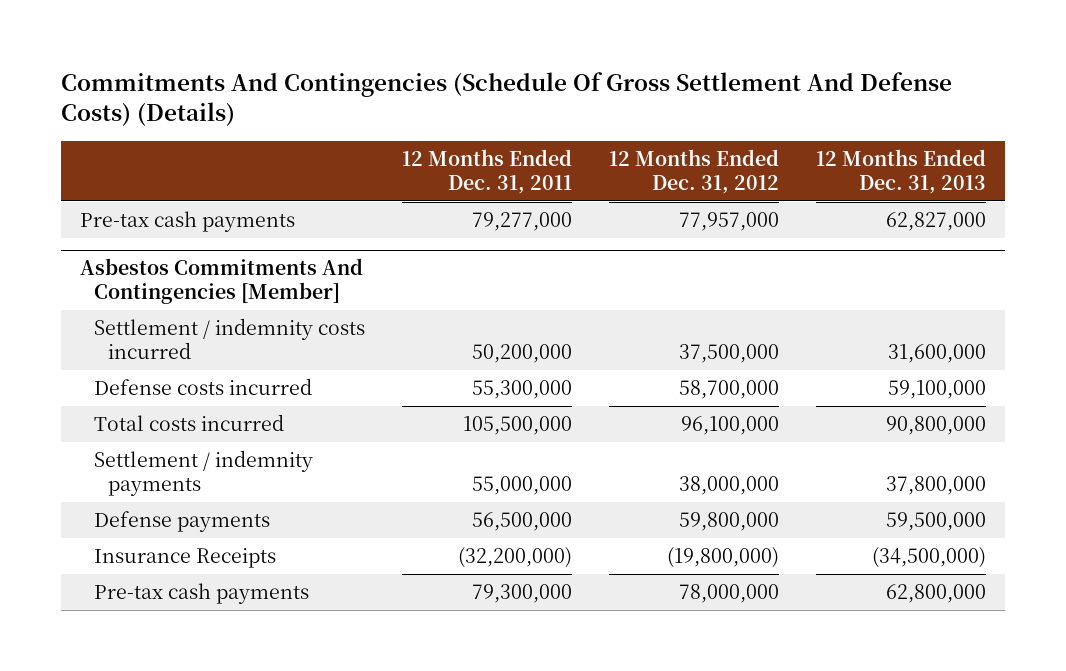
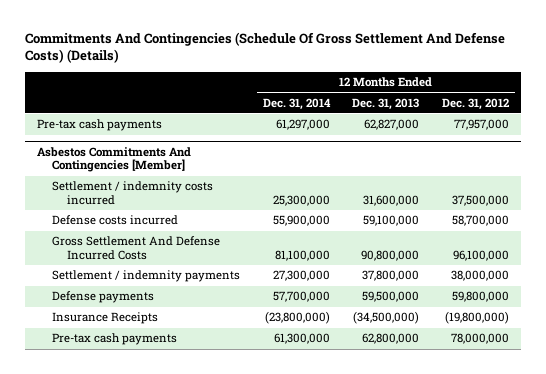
- | 12 Months Ended Dec. 31, 2011 | 12 Months Ended Dec. 31, 2012 | 12 Months Ended Dec. 31, 2013
+ | 12 Months Ended Dec. 31, 2014 | 12 Months Ended Dec. 31, 2013 | 12 Months Ended Dec. 31, 2012
@ Asbestos Commitments And Contingencies [Member]
- Total costs incurred | 105,500,000 | 96,100,000 | 90,800,000
+ Gross Settlement And Defense Incurred Costs | 81,100,000 | 90,800,000 | 96,100,000

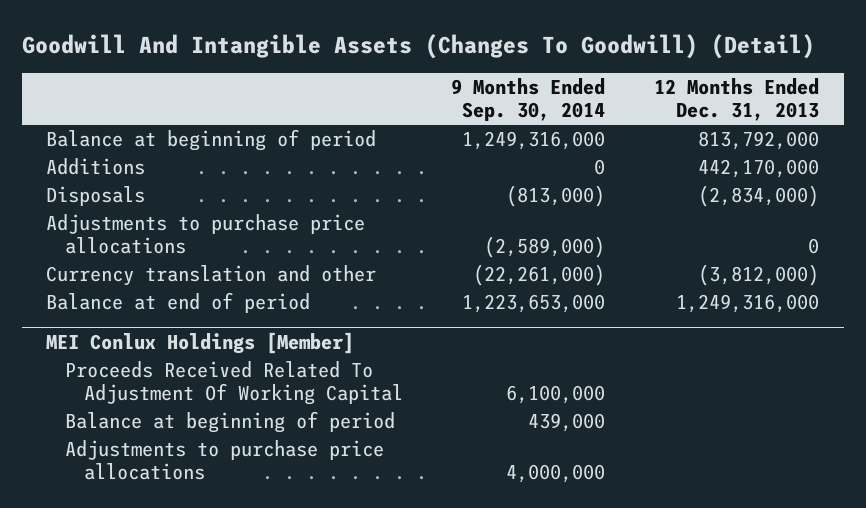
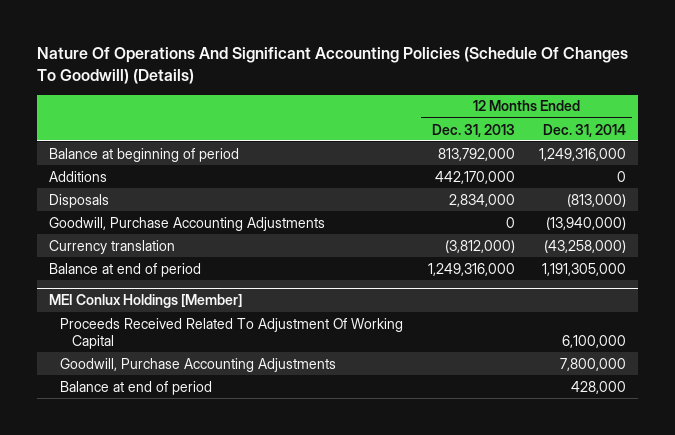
- Goodwill And Intangible Assets (Changes To Goodwill) (Detail)
+ Nature Of Operations And Significant Accounting Policies (Schedule Of Changes To Goodwill) (Details)
- | 9 Months Ended Sep. 30, 2014 | 12 Months Ended Dec. 31, 2013
+ | 12 Months Ended Dec. 31, 2013 | 12 Months Ended Dec. 31, 2014
- Disposals | (813,000) | (2,834,000)
- Adjustments to purchase price allocations | (2,589,000) | 0
- Currency translation and other | (22,261,000) | (3,812,000)
+ Disposals | 2,834,000 | (813,000)
+ Goodwill, Purchase Accounting Adjustments | 0 | (13,940,000)
+ Currency translation | (3,812,000) | (43,258,000)
@ MEI Conlux Holdings [Member]
- Balance at beginning of period | 439,000 |
- Adjustments to purchase price allocations | 4,000,000 |
+ Goodwill, Purchase Accounting Adjustments | | 7,800,000
+ Balance at end of period | | 428,000

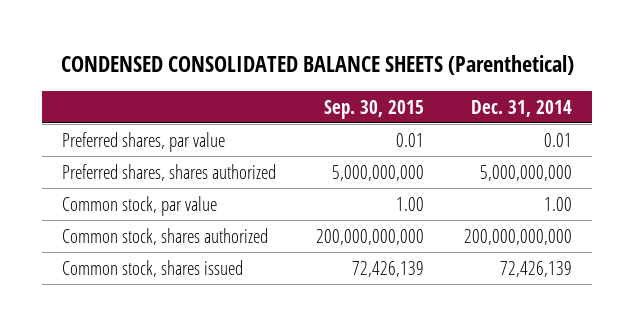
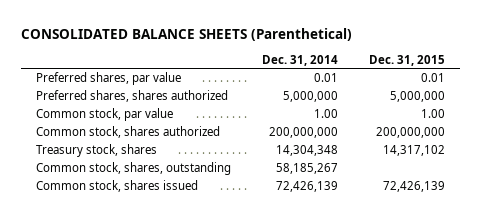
- CONDENSED CONSOLIDATED BALANCE SHEETS (Parenthetical)
+ CONSOLIDATED BALANCE SHEETS (Parenthetical)
- | Sep. 30, 2015 | Dec. 31, 2014
+ | Dec. 31, 2014 | Dec. 31, 2015
- Preferred shares, shares authorized | 5,000,000,000 | 5,000,000,000
+ Preferred shares, shares authorized | 5,000,000 | 5,000,000
- Common stock, shares authorized | 200,000,000,000 | 200,000,000,000
+ Common stock, shares authorized | 200,000,000 | 200,000,000
+ Treasury stock, shares | 14,304,348 | 14,317,102
+ Common stock, shares, outstanding | 58,185,267 |

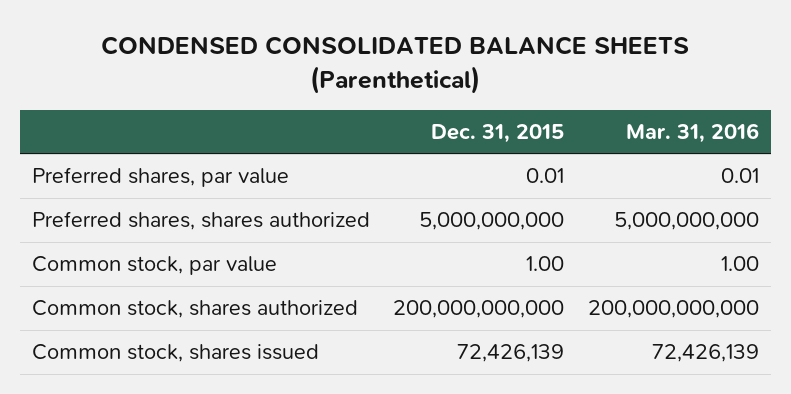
- CONSOLIDATED BALANCE SHEETS (Parenthetical)
+ CONDENSED CONSOLIDATED BALANCE SHEETS (Parenthetical)
- | Dec. 31, 2014 | Dec. 31, 2015
+ | Dec. 31, 2015 | Mar. 31, 2016
- Preferred shares, shares authorized | 5,000,000 | 5,000,000
+ Preferred shares, shares authorized | 5,000,000,000 | 5,000,000,000
- Common stock, shares authorized | 200,000,000 | 200,000,000
- Treasury stock, shares | 14,304,348 | 14,317,102
- Common stock, shares, outstanding | 58,185,267 |
+ Common stock, shares authorized | 200,000,000,000 | 200,000,000,000

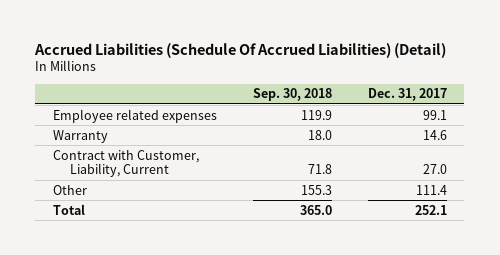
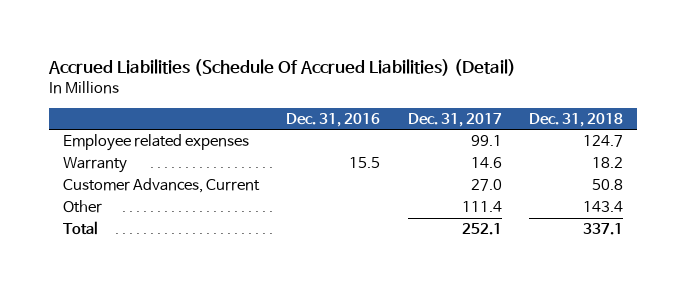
- | Sep. 30, 2018 | Dec. 31, 2017
+ | Dec. 31, 2016 | Dec. 31, 2017 | Dec. 31, 2018
- Contract with Customer, Liability, Current | 71.8 | 27.0
+ Customer Advances, Current | | 27.0 | 50.8

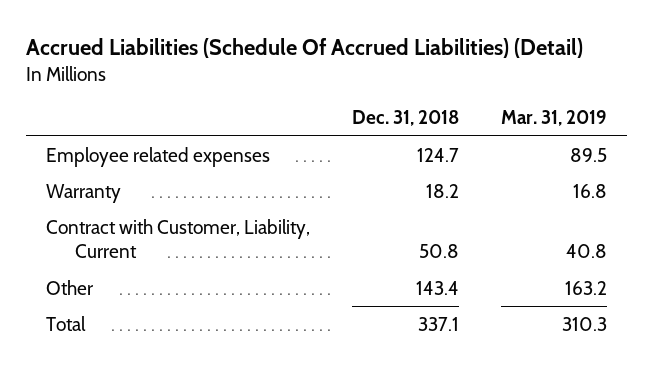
- | Dec. 31, 2016 | Dec. 31, 2017 | Dec. 31, 2018
+ | Dec. 31, 2018 | Mar. 31, 2019
- Customer Advances, Current | | 27.0 | 50.8
+ Contract with Customer, Liability, Current | 50.8 | 40.8

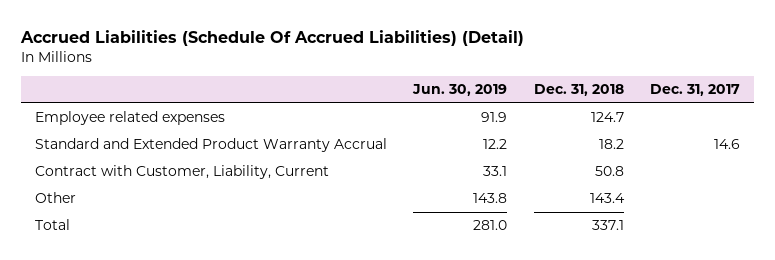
- | Dec. 31, 2018 | Mar. 31, 2019
+ | Jun. 30, 2019 | Dec. 31, 2018 | Dec. 31, 2017
- Warranty | 18.2 | 16.8
+ Standard and Extended Product Warranty Accrual | 12.2 | 18.2 | 14.6

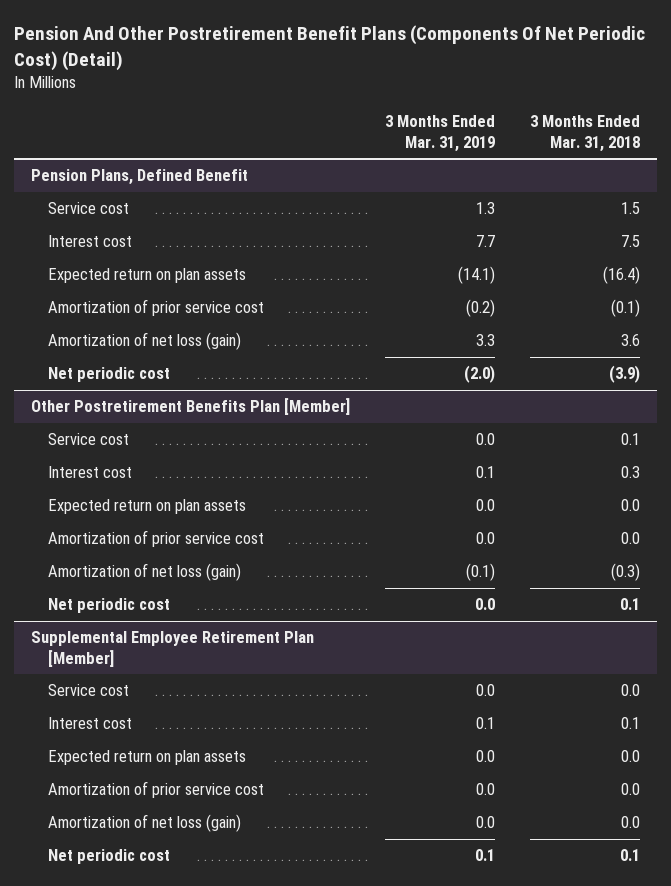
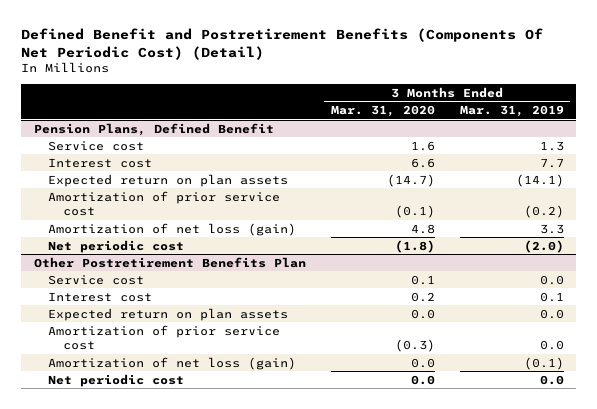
- Pension And Other Postretirement Benefit Plans (Components Of Net Periodic Cost) (Detail)
+ Defined Benefit and Postretirement Benefits (Components Of Net Periodic Cost) (Detail)
- | 3 Months Ended Mar. 31, 2019 | 3 Months Ended Mar. 31, 2018
+ | 3 Months Ended Mar. 31, 2020 | 3 Months Ended Mar. 31, 2019
- Other Postretirement Benefits Plan [Member]
+ Other Postretirement Benefits Plan
- Supplemental Employee Retirement Plan [Member]
- Service cost | 0.0 | 0.0
- Interest cost | 0.1 | 0.1
- Expected return on plan assets | 0.0 | 0.0
- Amortization of prior service cost | 0.0 | 0.0
- Amortization of net loss (gain) | 0.0 | 0.0
- Net periodic cost | 0.1 | 0.1

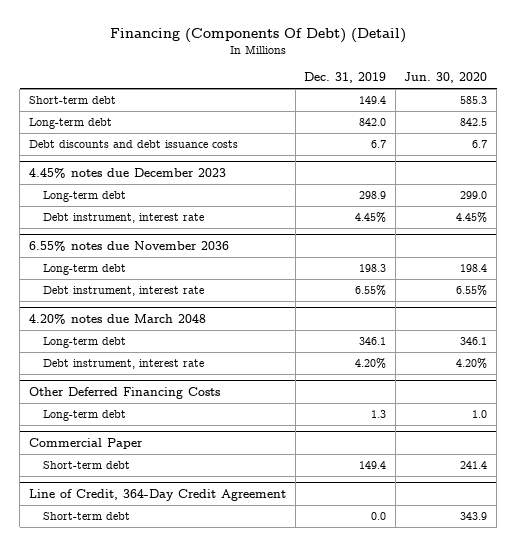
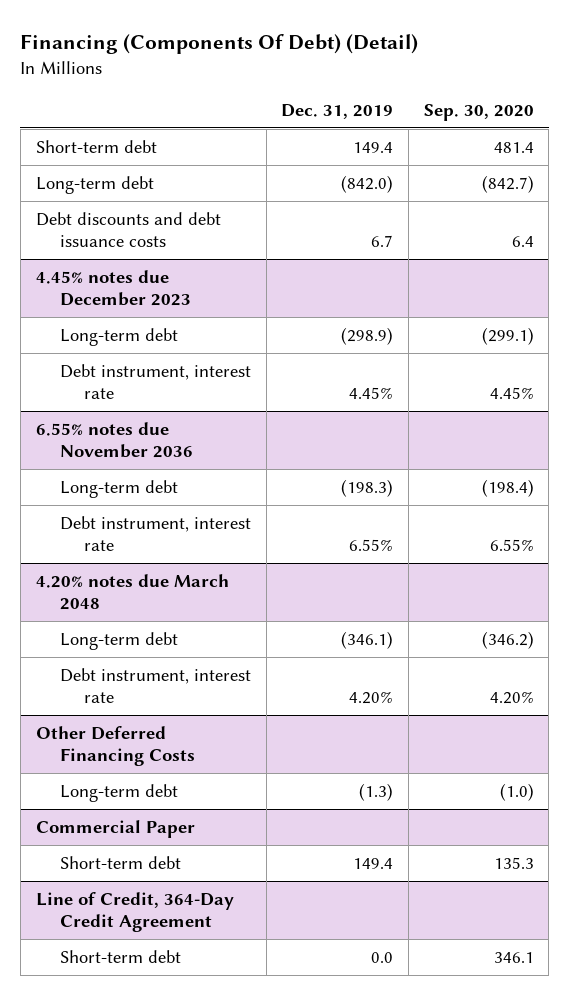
- | Dec. 31, 2019 | Jun. 30, 2020
+ | Dec. 31, 2019 | Sep. 30, 2020
- Long-term debt | 842.0 | 842.5
+ Long-term debt | (842.0) | (842.7)
@ 4.45% notes due December 2023
- Long-term debt | 298.9 | 299.0
+ Long-term debt | (298.9) | (299.1)
@ 6.55% notes due November 2036
- Long-term debt | 198.3 | 198.4
+ Long-term debt | (198.3) | (198.4)
@ 4.20% notes due March 2048
- Long-term debt | 346.1 | 346.1
+ Long-term debt | (346.1) | (346.2)
@ Other Deferred Financing Costs
- Long-term debt | 1.3 | 1.0
+ Long-term debt | (1.3) | (1.0)

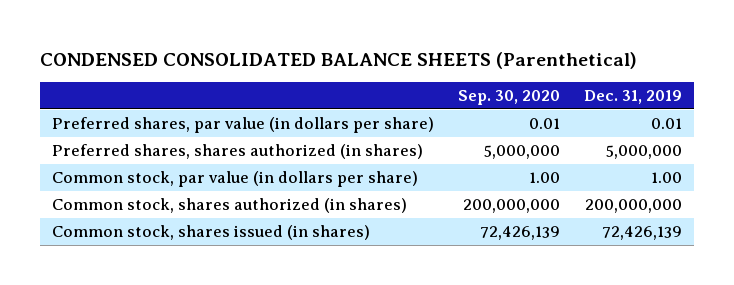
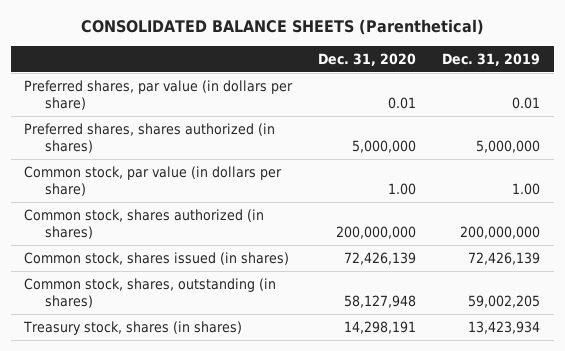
- CONDENSED CONSOLIDATED BALANCE SHEETS (Parenthetical)
+ CONSOLIDATED BALANCE SHEETS (Parenthetical)
- | Sep. 30, 2020 | Dec. 31, 2019
+ | Dec. 31, 2020 | Dec. 31, 2019
+ Common stock, shares, outstanding (in shares) | 58,127,948 | 59,002,205
+ Treasury stock, shares (in shares) | 14,298,191 | 13,423,934

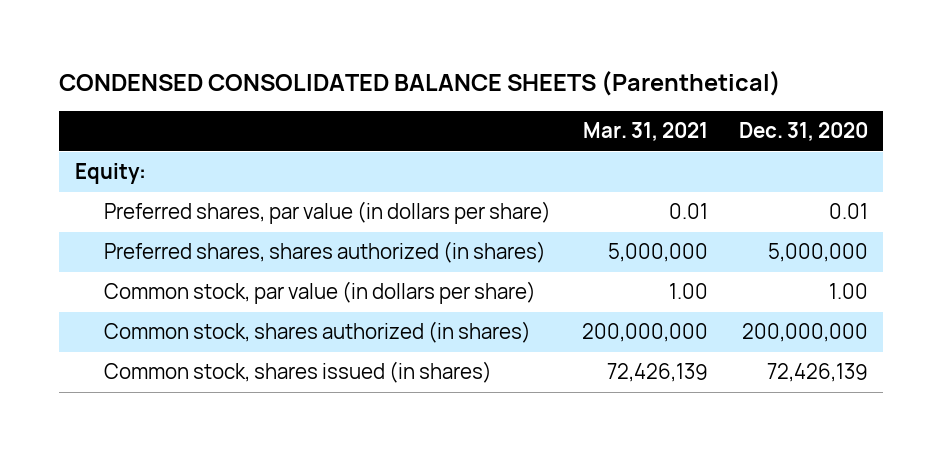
- CONSOLIDATED BALANCE SHEETS (Parenthetical)
+ CONDENSED CONSOLIDATED BALANCE SHEETS (Parenthetical)
- | Dec. 31, 2020 | Dec. 31, 2019
+ | Mar. 31, 2021 | Dec. 31, 2020
+ Equity:
- Common stock, shares, outstanding (in shares) | 58,127,948 | 59,002,205
- Treasury stock, shares (in shares) | 14,298,191 | 13,423,934

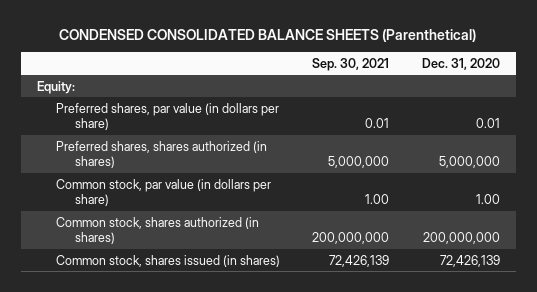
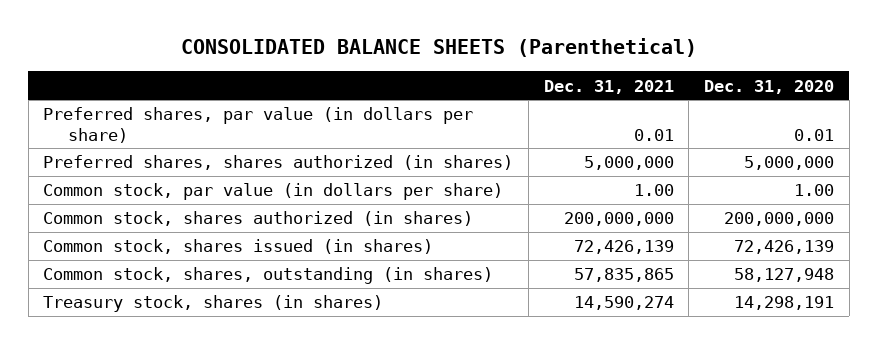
- CONDENSED CONSOLIDATED BALANCE SHEETS (Parenthetical)
+ CONSOLIDATED BALANCE SHEETS (Parenthetical)
- | Sep. 30, 2021 | Dec. 31, 2020
+ | Dec. 31, 2021 | Dec. 31, 2020
- Equity:
+ Common stock, shares, outstanding (in shares) | 57,835,865 | 58,127,948
+ Treasury stock, shares (in shares) | 14,590,274 | 14,298,191

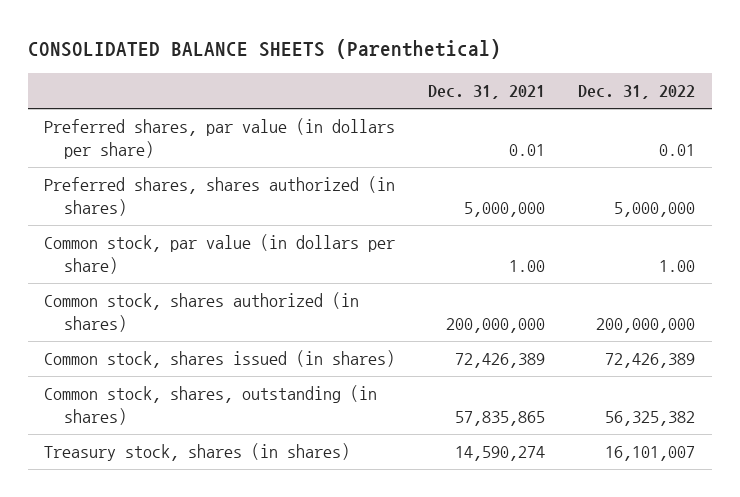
- | Dec. 31, 2021 | Dec. 31, 2020
+ | Dec. 31, 2021 | Dec. 31, 2022
- Common stock, shares issued (in shares) | 72,426,139 | 72,426,139
+ Common stock, shares issued (in shares) | 72,426,389 | 72,426,389

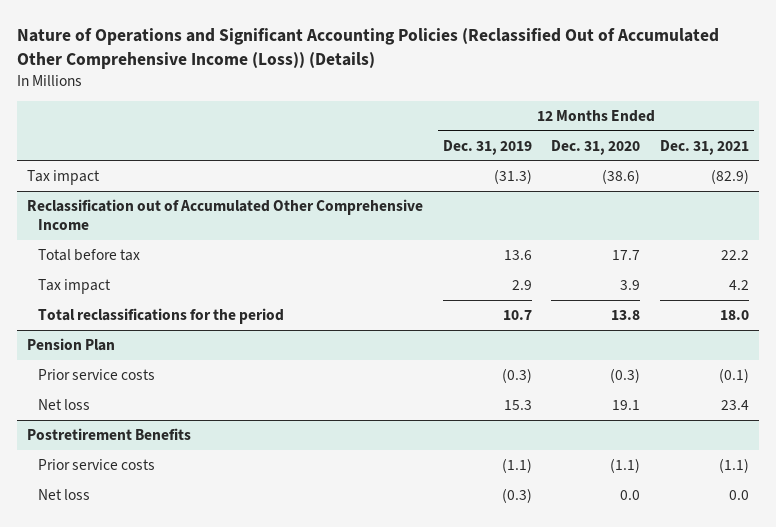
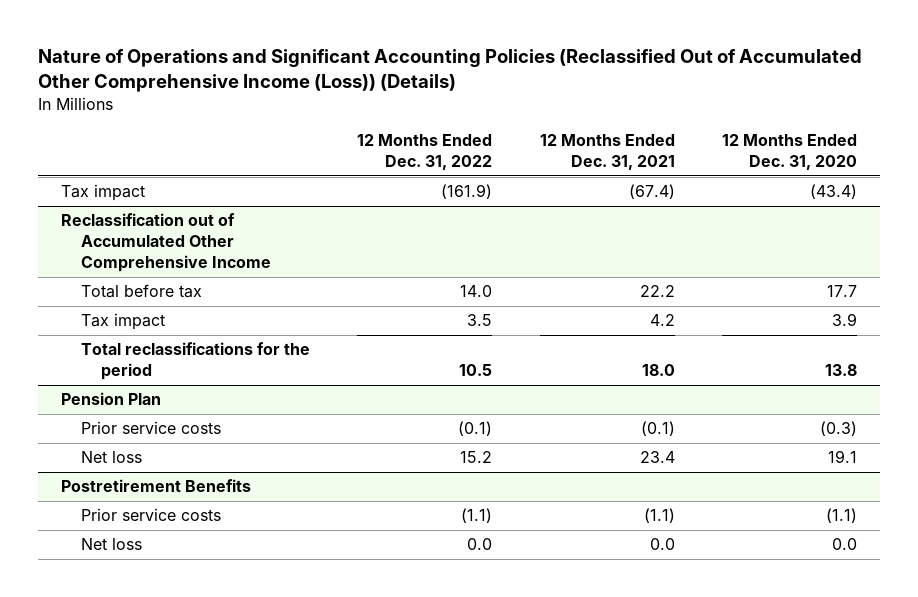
- | 12 Months Ended Dec. 31, 2019 | 12 Months Ended Dec. 31, 2020 | 12 Months Ended Dec. 31, 2021
+ | 12 Months Ended Dec. 31, 2022 | 12 Months Ended Dec. 31, 2021 | 12 Months Ended Dec. 31, 2020
- Tax impact | (31.3) | (38.6) | (82.9)
+ Tax impact | (161.9) | (67.4) | (43.4)

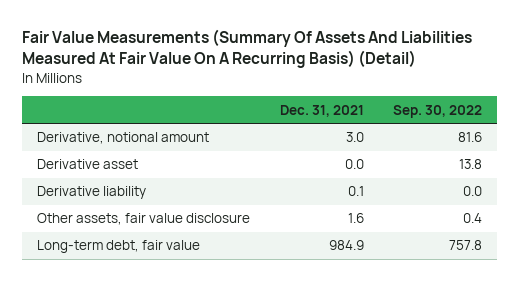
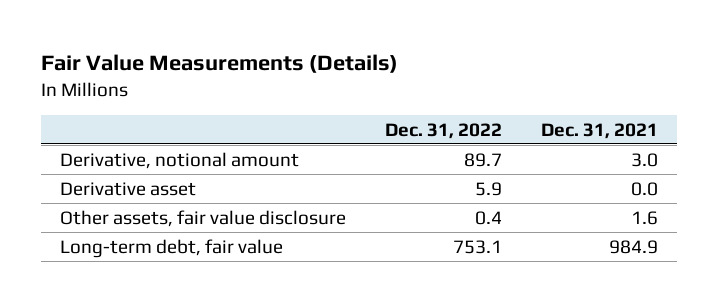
- Fair Value Measurements (Summary Of Assets And Liabilities Measured At Fair Value On A Recurring Basis) (Detail)
+ Fair Value Measurements (Details)
- | Dec. 31, 2021 | Sep. 30, 2022
+ | Dec. 31, 2022 | Dec. 31, 2021
- Derivative liability | 0.1 | 0.0

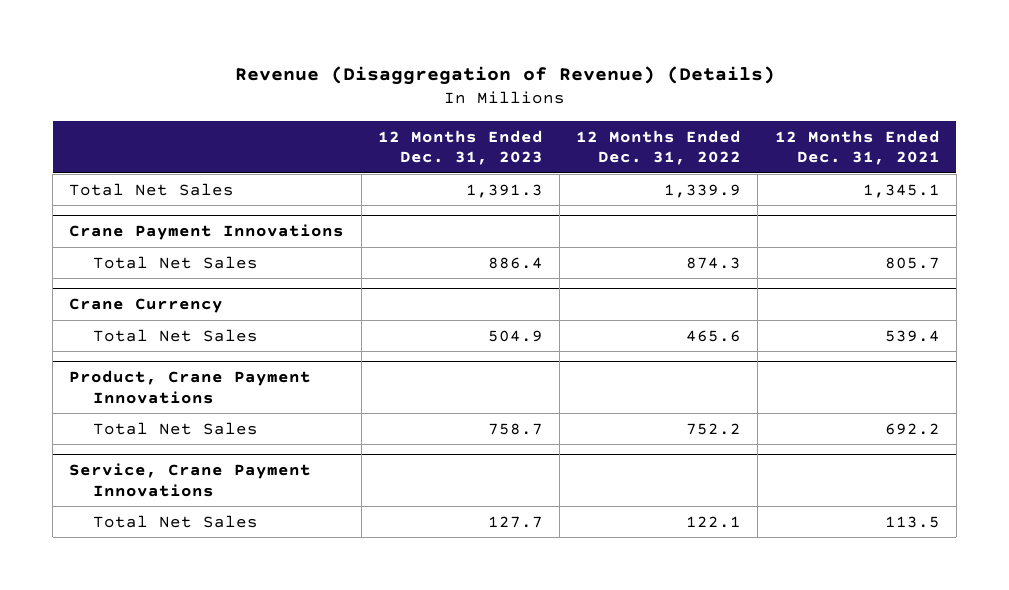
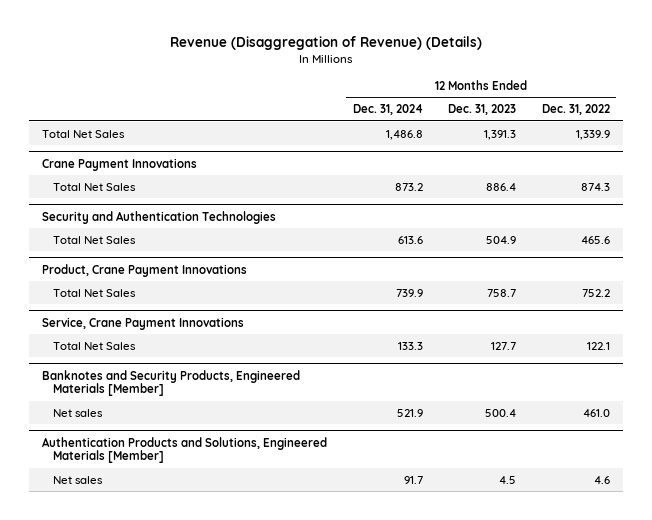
- | 12 Months Ended Dec. 31, 2023 | 12 Months Ended Dec. 31, 2022 | 12 Months Ended Dec. 31, 2021
+ | 12 Months Ended Dec. 31, 2024 | 12 Months Ended Dec. 31, 2023 | 12 Months Ended Dec. 31, 2022
- Crane Currency
+ Security and Authentication Technologies
+ Banknotes and Security Products, Engineered Materials [Member]
+ Net sales | 521.9 | 500.4 | 461.0
+ Authentication Products and Solutions, Engineered Materials [Member]
+ Net sales | 91.7 | 4.5 | 4.6

